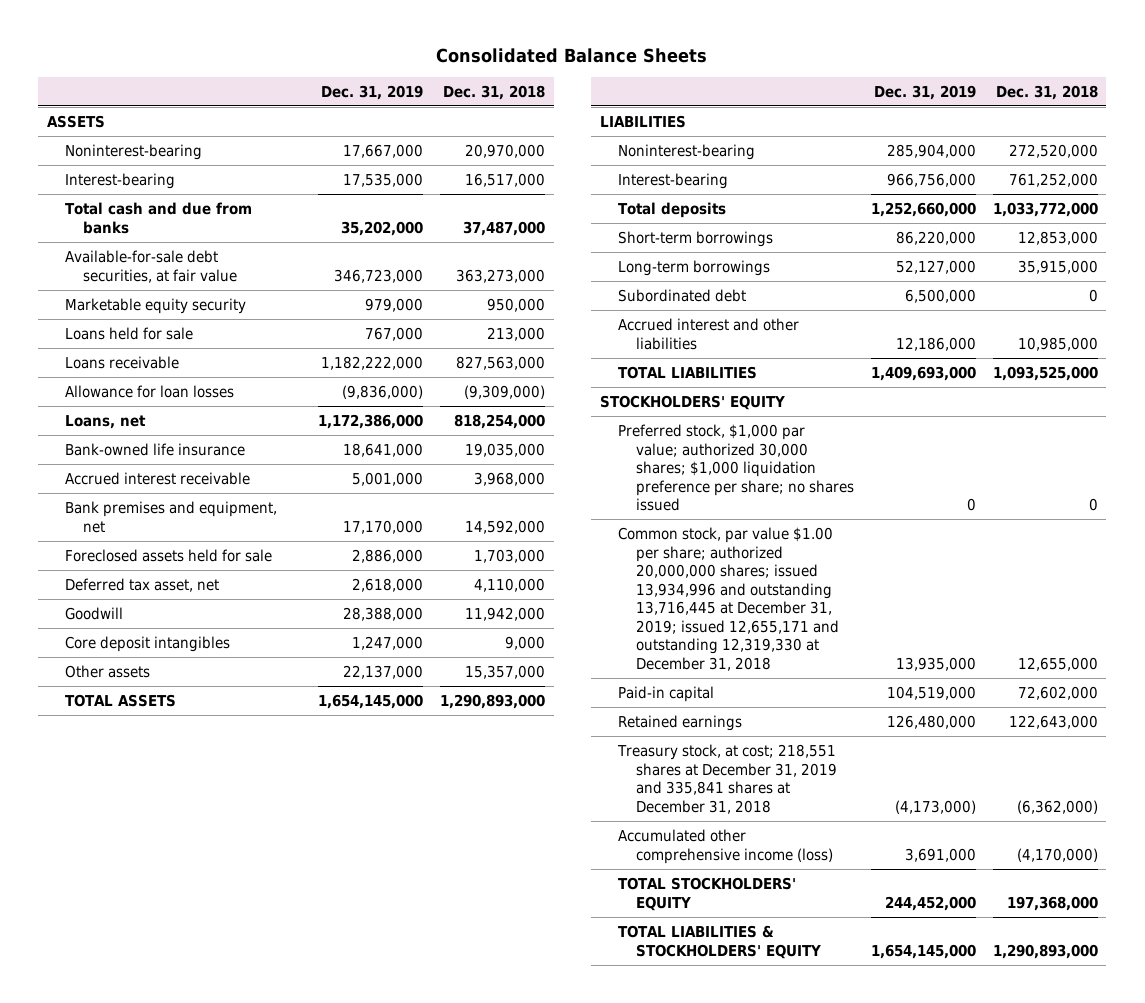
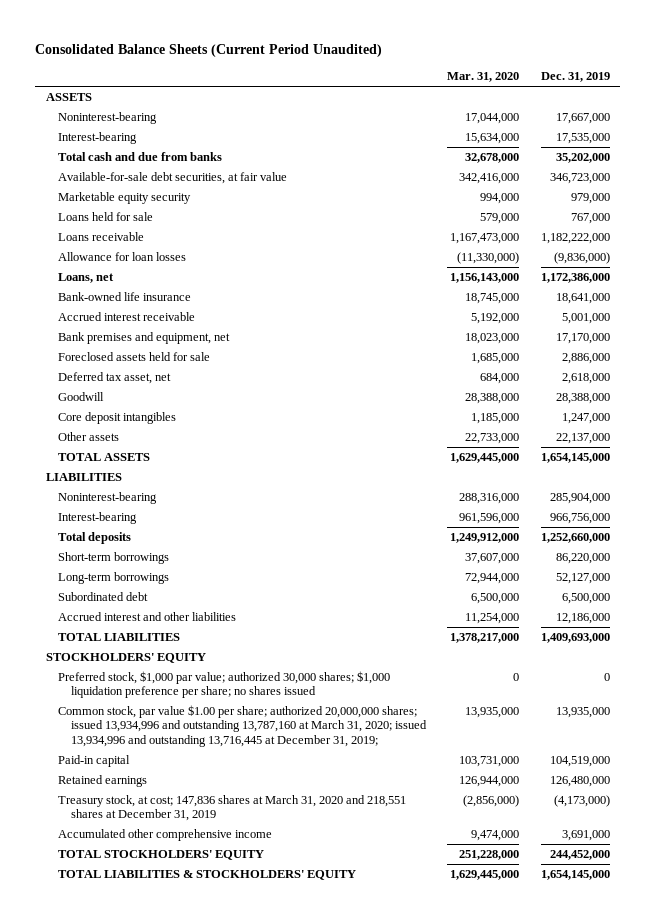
- Consolidated Balance Sheets
+ Consolidated Balance Sheets (Current Period Unaudited)
- | Dec. 31, 2019 | Dec. 31, 2018
+ | Mar. 31, 2020 | Dec. 31, 2019
- Common stock, par value $1.00 per share; authorized 20,000,000 shares; issued 13,934,996 and outstanding 13,716,445 at December 31, 2019; issued 12,655,171 and outstanding 12,319,330 at December 31, 2018 | 13,935,000 | 12,655,000
+ Common stock, par value $1.00 per share; authorized 20,000,000 shares; issued 13,934,996 and outstanding 13,787,160 at March 31, 2020; issued 13,934,996 and outstanding 13,716,445 at December 31, 2019; | 13,935,000 | 13,935,000
- Treasury stock, at cost; 218,551 shares at December 31, 2019 and 335,841 shares at December 31, 2018 | (4,173,000) | (6,362,000)
- Accumulated other comprehensive income (loss) | 3,691,000 | (4,170,000)
+ Treasury stock, at cost; 147,836 shares at March 31, 2020 and 218,551 shares at December 31, 2019 | (2,856,000) | (4,173,000)
+ Accumulated other comprehensive income | 9,474,000 | 3,691,000

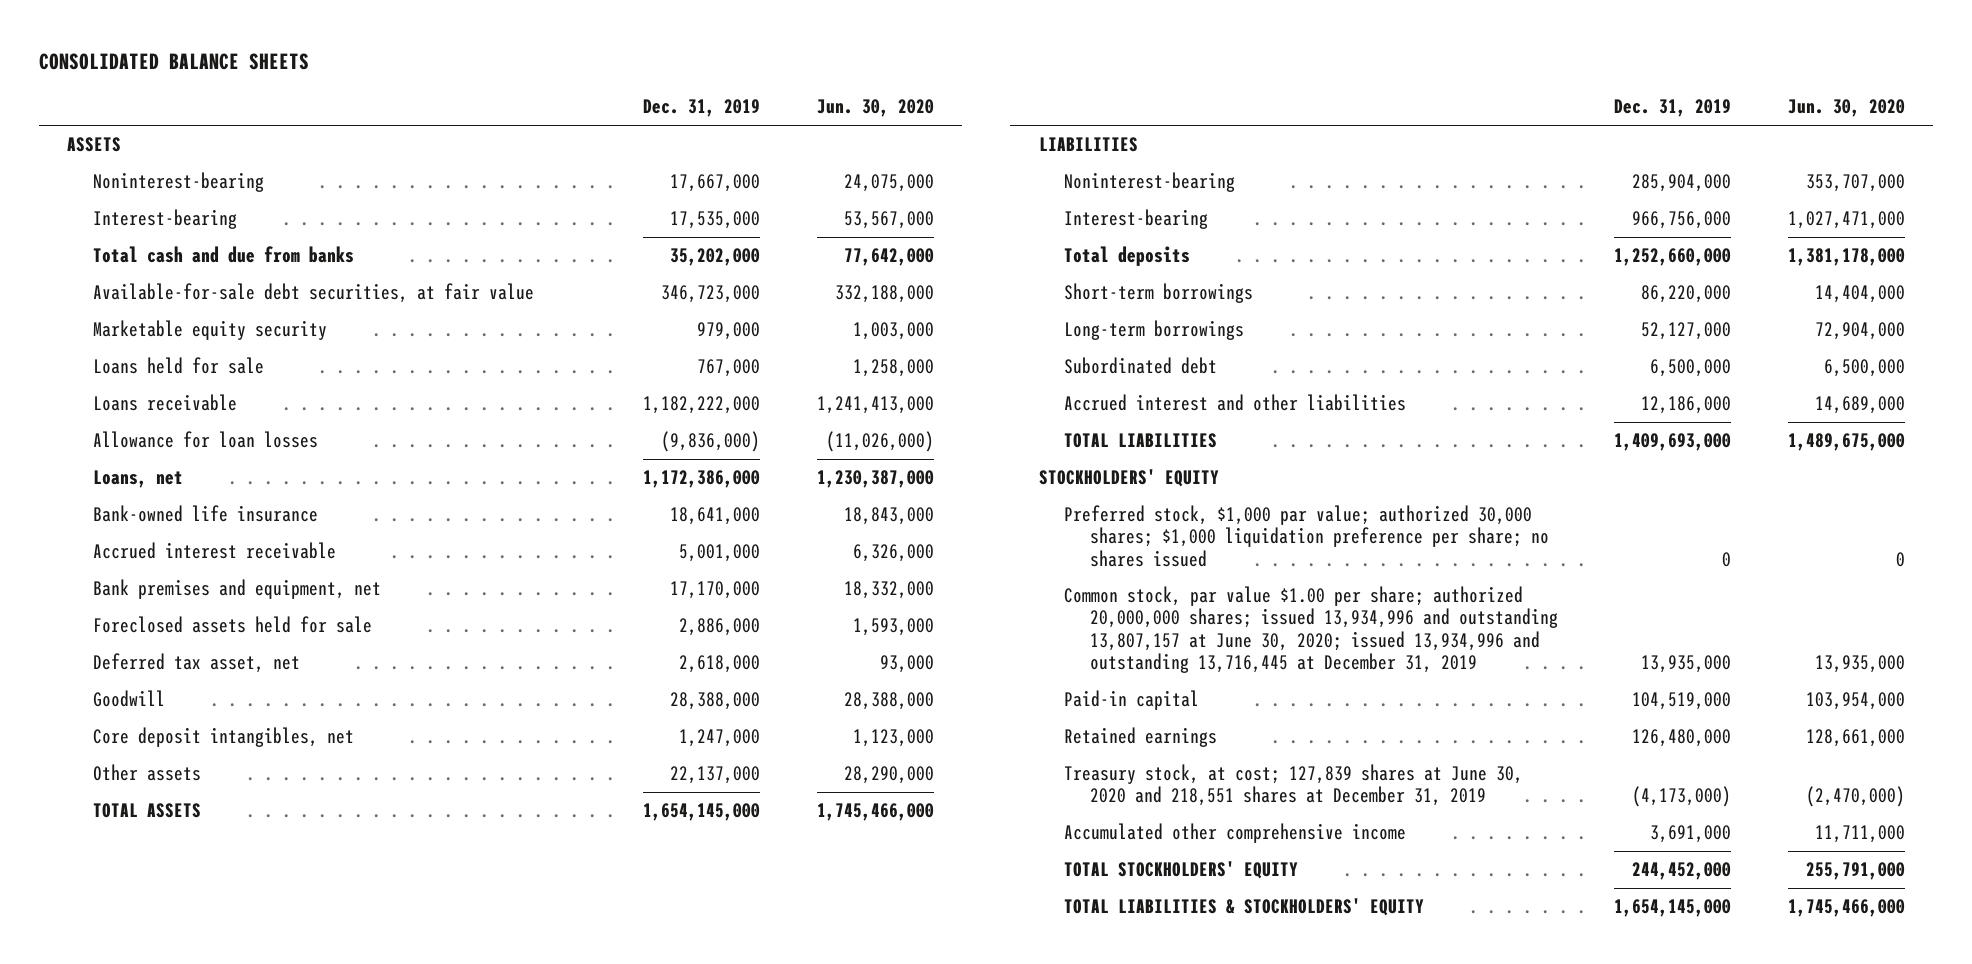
- Consolidated Balance Sheets (Current Period Unaudited)
+ CONSOLIDATED BALANCE SHEETS
- | Mar. 31, 2020 | Dec. 31, 2019
+ | Dec. 31, 2019 | Jun. 30, 2020
- Core deposit intangibles | 1,185,000 | 1,247,000
+ Core deposit intangibles, net | 1,247,000 | 1,123,000
- Common stock, par value $1.00 per share; authorized 20,000,000 shares; issued 13,934,996 and outstanding 13,787,160 at March 31, 2020; issued 13,934,996 and outstanding 13,716,445 at December 31, 2019; | 13,935,000 | 13,935,000
+ Common stock, par value $1.00 per share; authorized 20,000,000 shares; issued 13,934,996 and outstanding 13,807,157 at June 30, 2020; issued 13,934,996 and outstanding 13,716,445 at December 31, 2019 | 13,935,000 | 13,935,000
- Treasury stock, at cost; 147,836 shares at March 31, 2020 and 218,551 shares at December 31, 2019 | (2,856,000) | (4,173,000)
+ Treasury stock, at cost; 127,839 shares at June 30, 2020 and 218,551 shares at December 31, 2019 | (4,173,000) | (2,470,000)

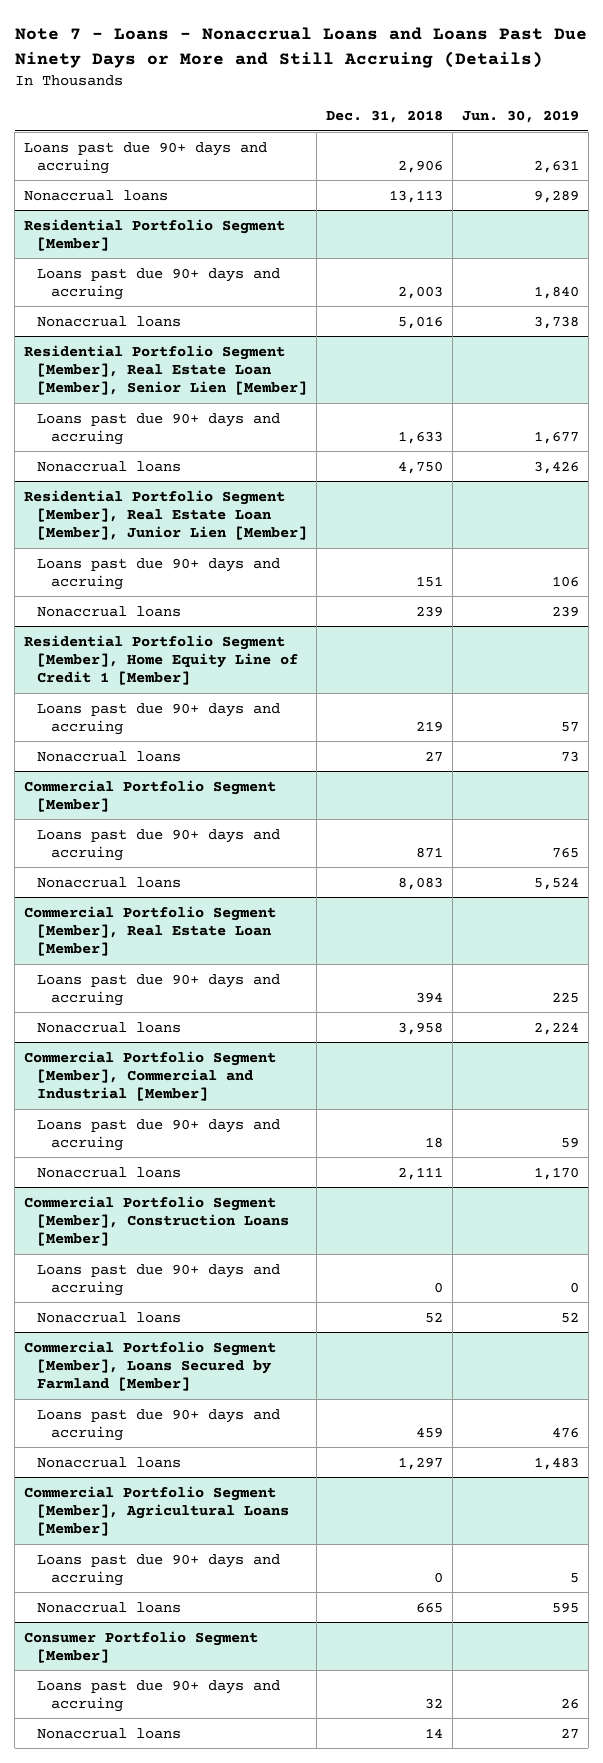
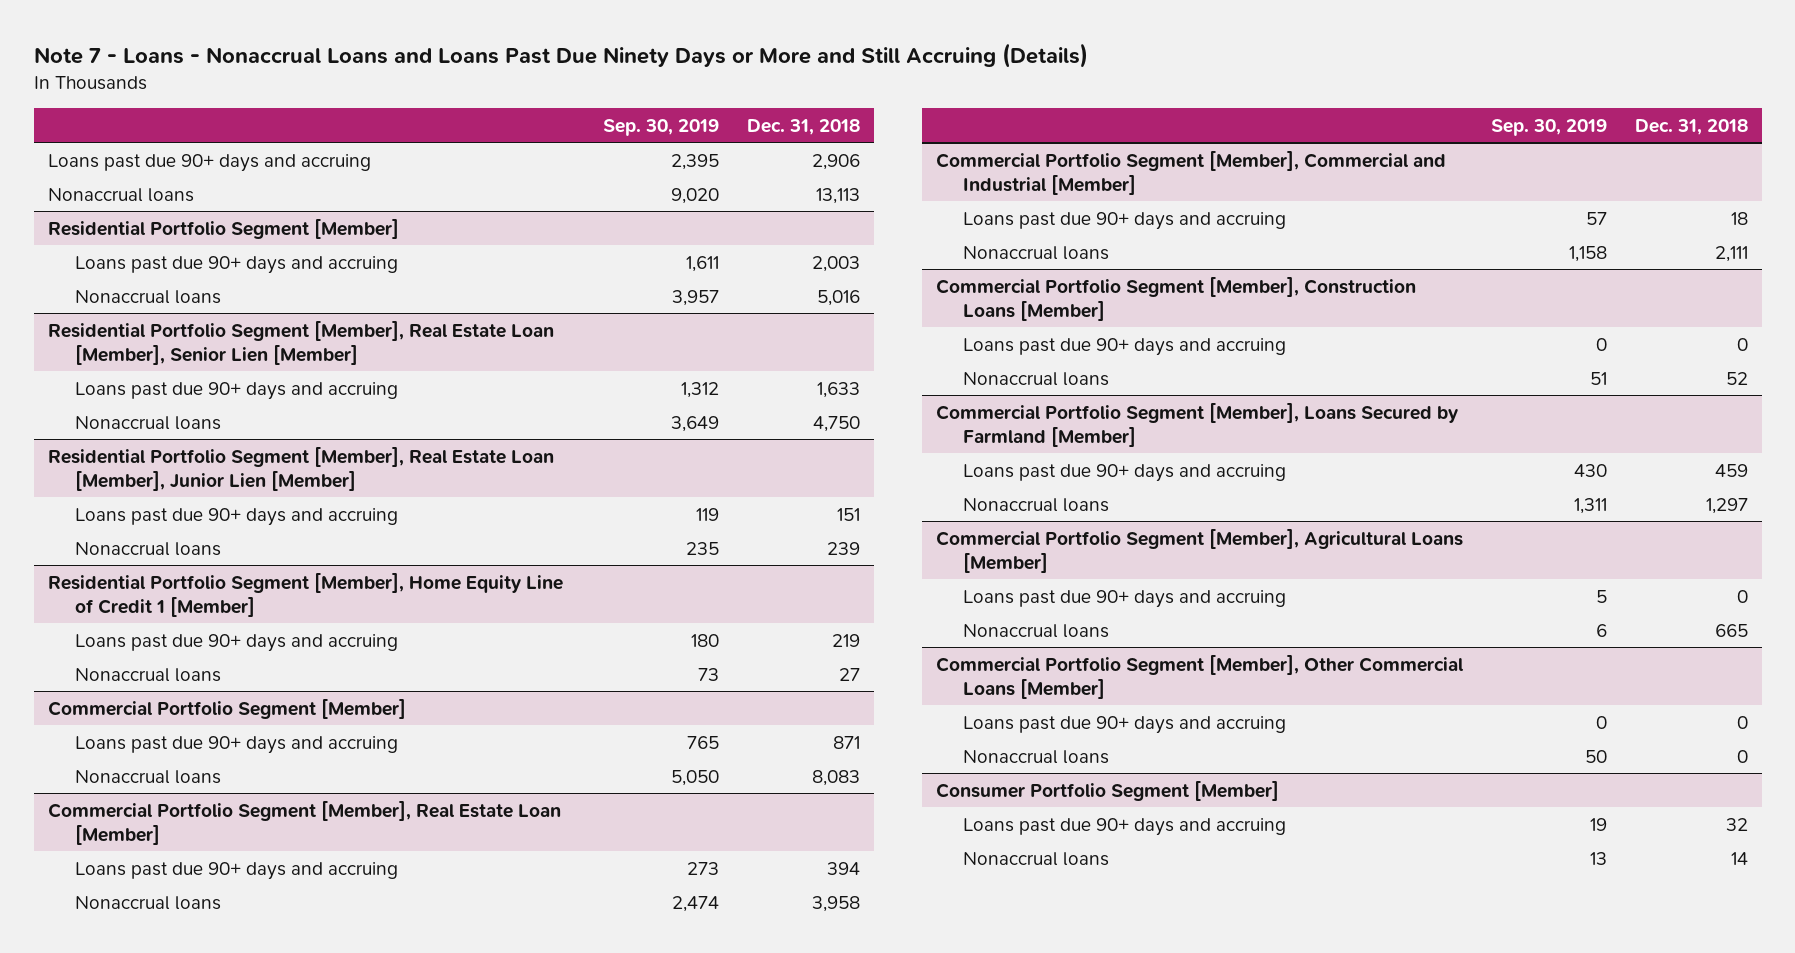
- | Dec. 31, 2018 | Jun. 30, 2019
+ | Sep. 30, 2019 | Dec. 31, 2018
+ Commercial Portfolio Segment [Member], Other Commercial Loans [Member]
+ Loans past due 90+ days and accruing | 0 | 0
+ Nonaccrual loans | 50 | 0

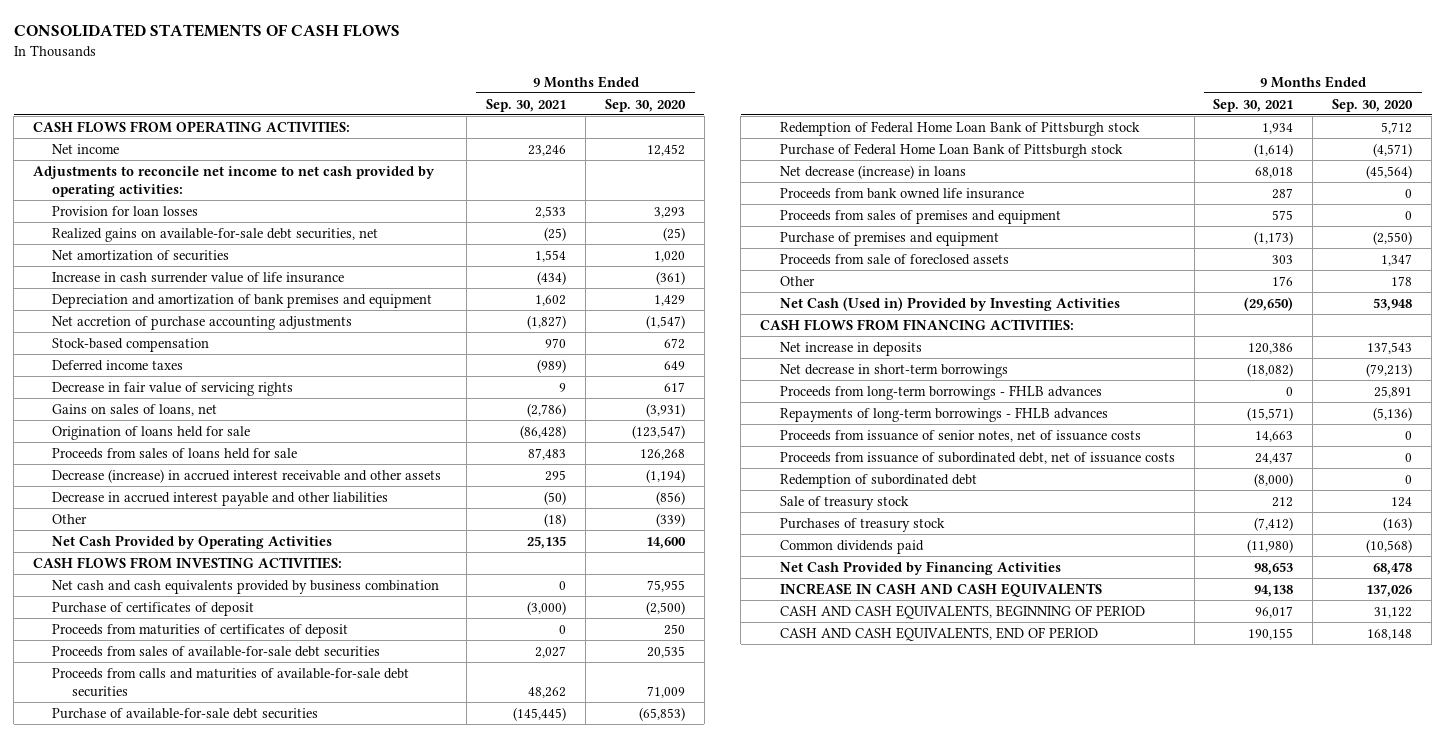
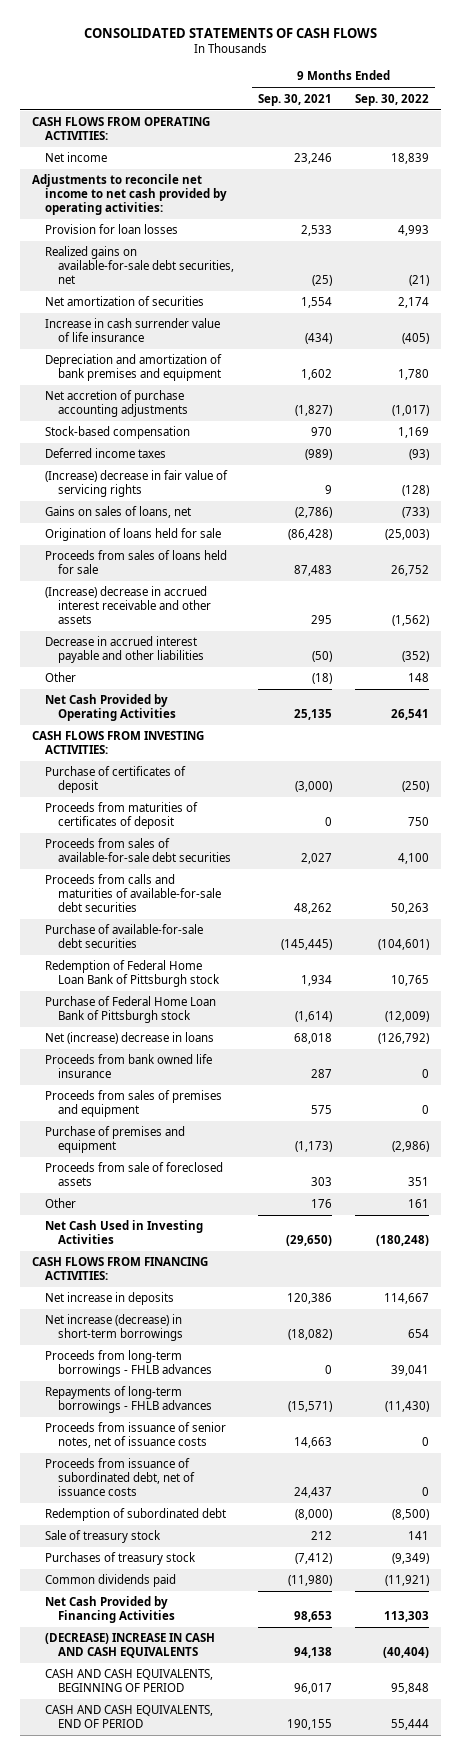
- | 9 Months Ended Sep. 30, 2021 | 9 Months Ended Sep. 30, 2020
+ | 9 Months Ended Sep. 30, 2021 | 9 Months Ended Sep. 30, 2022
- Decrease in fair value of servicing rights | 9 | 617
+ (Increase) decrease in fair value of servicing rights | 9 | (128)
- Decrease (increase) in accrued interest receivable and other assets | 295 | (1,194)
+ (Increase) decrease in accrued interest receivable and other assets | 295 | (1,562)
- Net cash and cash equivalents provided by business combination | 0 | 75,955
- Net decrease (increase) in loans | 68,018 | (45,564)
+ Net (increase) decrease in loans | 68,018 | (126,792)
- Net Cash (Used in) Provided by Investing Activities | (29,650) | 53,948
+ Net Cash Used in Investing Activities | (29,650) | (180,248)
- Net decrease in short-term borrowings | (18,082) | (79,213)
+ Net increase (decrease) in short-term borrowings | (18,082) | 654
- INCREASE IN CASH AND CASH EQUIVALENTS | 94,138 | 137,026
+ (DECREASE) INCREASE IN CASH AND CASH EQUIVALENTS | 94,138 | (40,404)

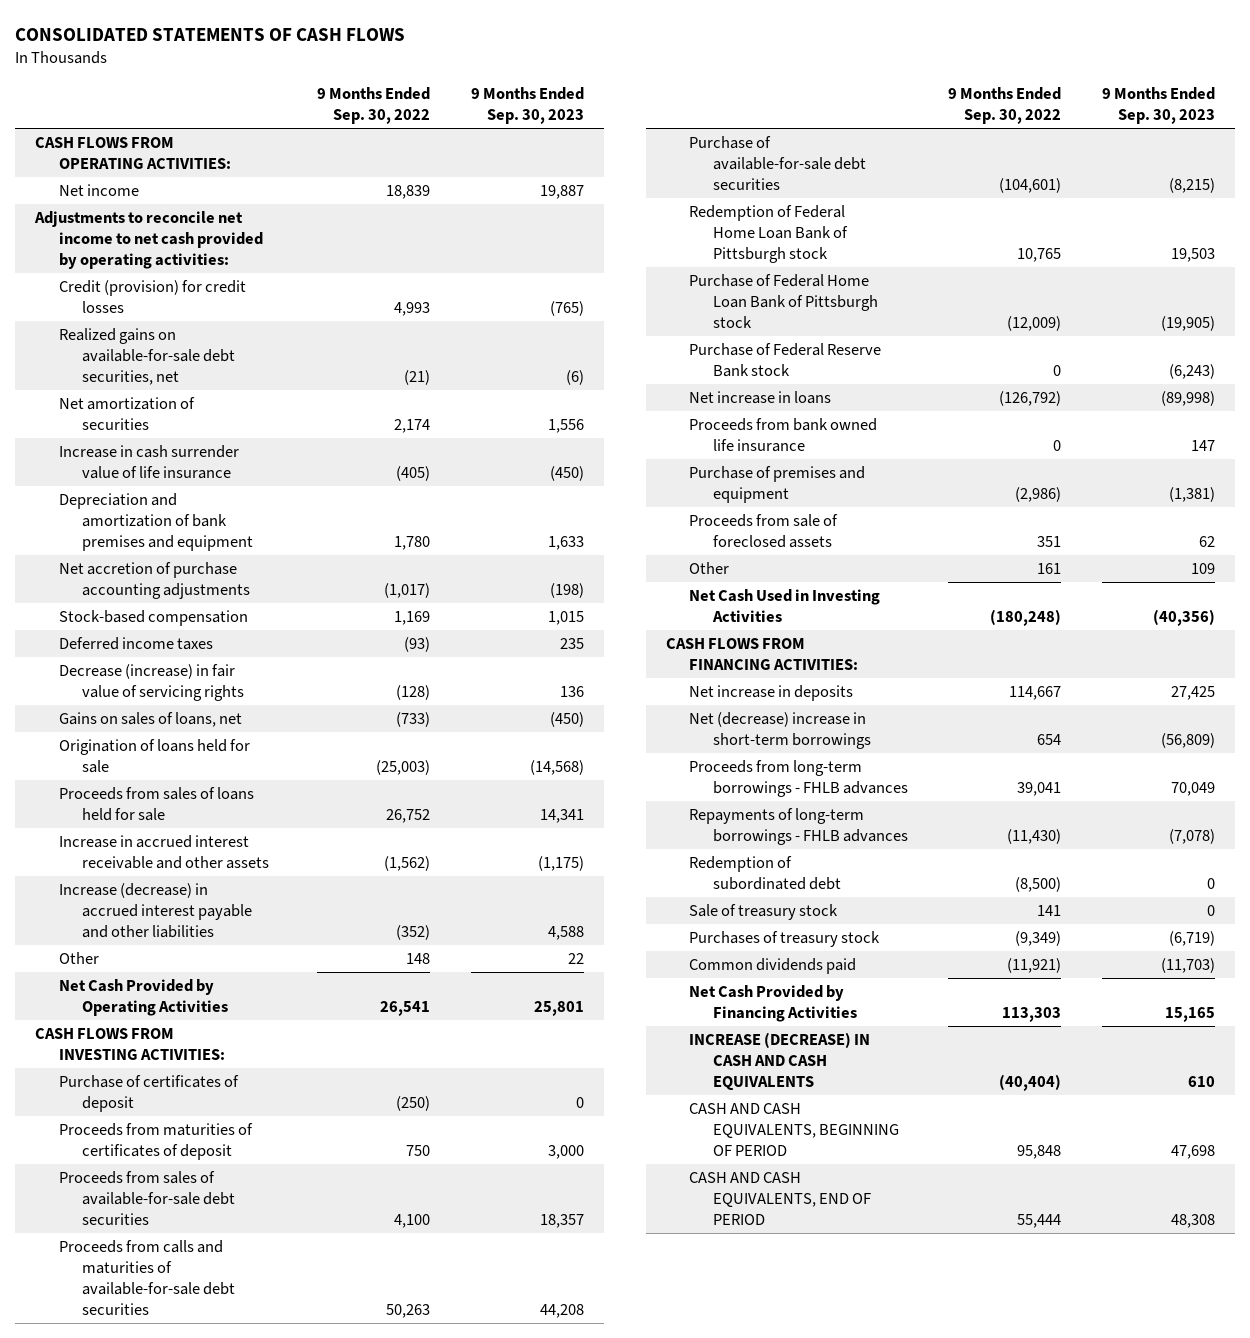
- | 9 Months Ended Sep. 30, 2021 | 9 Months Ended Sep. 30, 2022
+ | 9 Months Ended Sep. 30, 2022 | 9 Months Ended Sep. 30, 2023
- Provision for loan losses | 2,533 | 4,993
+ Credit (provision) for credit losses | 4,993 | (765)
- (Increase) decrease in fair value of servicing rights | 9 | (128)
+ Decrease (increase) in fair value of servicing rights | (128) | 136
- (Increase) decrease in accrued interest receivable and other assets | 295 | (1,562)
- Decrease in accrued interest payable and other liabilities | (50) | (352)
+ Increase in accrued interest receivable and other assets | (1,562) | (1,175)
+ Increase (decrease) in accrued interest payable and other liabilities | (352) | 4,588
- Net (increase) decrease in loans | 68,018 | (126,792)
+ Purchase of Federal Reserve Bank stock | 0 | (6,243)
+ Net increase in loans | (126,792) | (89,998)
- Proceeds from sales of premises and equipment | 575 | 0
- Net increase (decrease) in short-term borrowings | (18,082) | 654
+ Net (decrease) increase in short-term borrowings | 654 | (56,809)
- Proceeds from issuance of senior notes, net of issuance costs | 14,663 | 0
- Proceeds from issuance of subordinated debt, net of issuance costs | 24,437 | 0
- (DECREASE) INCREASE IN CASH AND CASH EQUIVALENTS | 94,138 | (40,404)
+ INCREASE (DECREASE) IN CASH AND CASH EQUIVALENTS | (40,404) | 610

